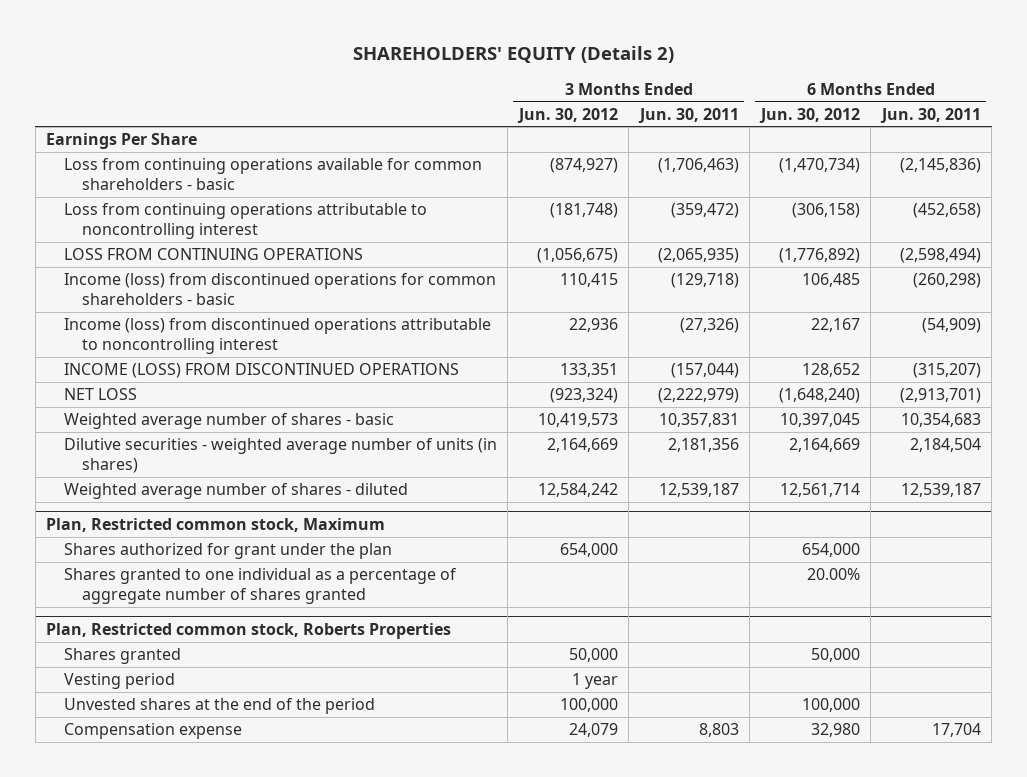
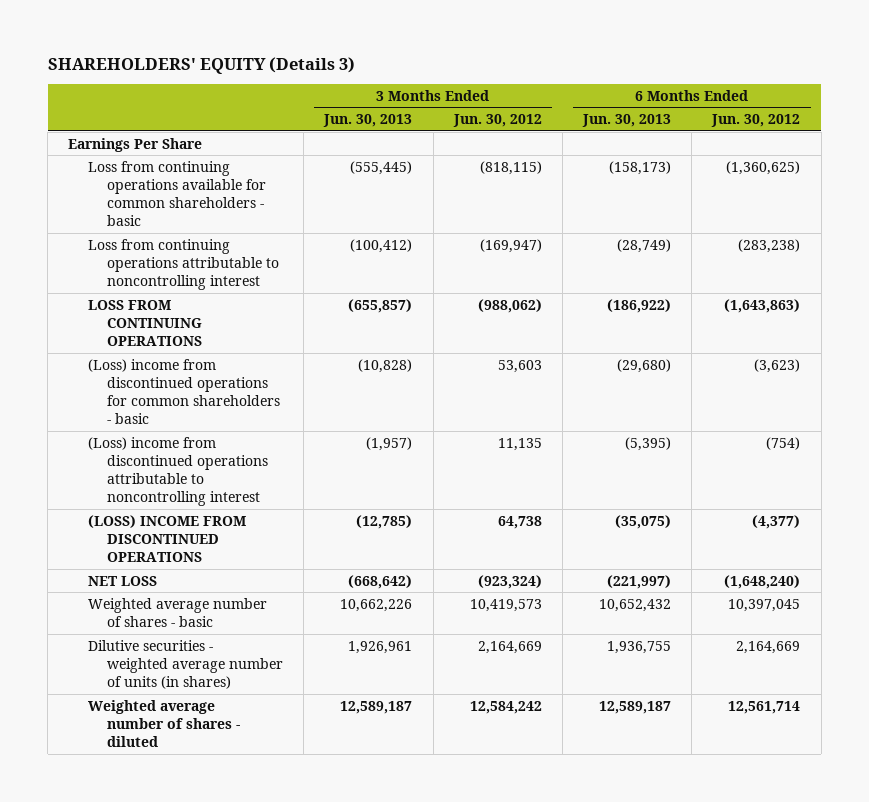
- SHAREHOLDERS' EQUITY (Details 2)
+ SHAREHOLDERS' EQUITY (Details 3)
- | 3 Months Ended Jun. 30, 2012 | 3 Months Ended Jun. 30, 2011 | 6 Months Ended Jun. 30, 2012 | 6 Months Ended Jun. 30, 2011
+ | 3 Months Ended Jun. 30, 2013 | 3 Months Ended Jun. 30, 2012 | 6 Months Ended Jun. 30, 2013 | 6 Months Ended Jun. 30, 2012
- Loss from continuing operations available for common shareholders - basic | (874,927) | (1,706,463) | (1,470,734) | (2,145,836)
- Loss from continuing operations attributable to noncontrolling interest | (181,748) | (359,472) | (306,158) | (452,658)
- LOSS FROM CONTINUING OPERATIONS | (1,056,675) | (2,065,935) | (1,776,892) | (2,598,494)
- Income (loss) from discontinued operations for common shareholders - basic | 110,415 | (129,718) | 106,485 | (260,298)
- Income (loss) from discontinued operations attributable to noncontrolling interest | 22,936 | (27,326) | 22,167 | (54,909)
- INCOME (LOSS) FROM DISCONTINUED OPERATIONS | 133,351 | (157,044) | 128,652 | (315,207)
+ Loss from continuing operations available for common shareholders - basic | (555,445) | (818,115) | (158,173) | (1,360,625)
+ Loss from continuing operations attributable to noncontrolling interest | (100,412) | (169,947) | (28,749) | (283,238)
+ LOSS FROM CONTINUING OPERATIONS | (655,857) | (988,062) | (186,922) | (1,643,863)
+ (Loss) income from discontinued operations for common shareholders - basic | (10,828) | 53,603 | (29,680) | (3,623)
+ (Loss) income from discontinued operations attributable to noncontrolling interest | (1,957) | 11,135 | (5,395) | (754)
+ (LOSS) INCOME FROM DISCONTINUED OPERATIONS | (12,785) | 64,738 | (35,075) | (4,377)
- Plan, Restricted common stock, Maximum
- Shares authorized for grant under the plan | 654,000 | | 654,000 |
- Shares granted to one individual as a percentage of aggregate number of shares granted | | | 20.00% |
- Plan, Restricted common stock, Roberts Properties
- Shares granted | 50,000 | | 50,000 |
- Vesting period | 1 year | | |
- Unvested shares at the end of the period | 100,000 | | 100,000 |
- Compensation expense | 24,079 | 8,803 | 32,980 | 17,704

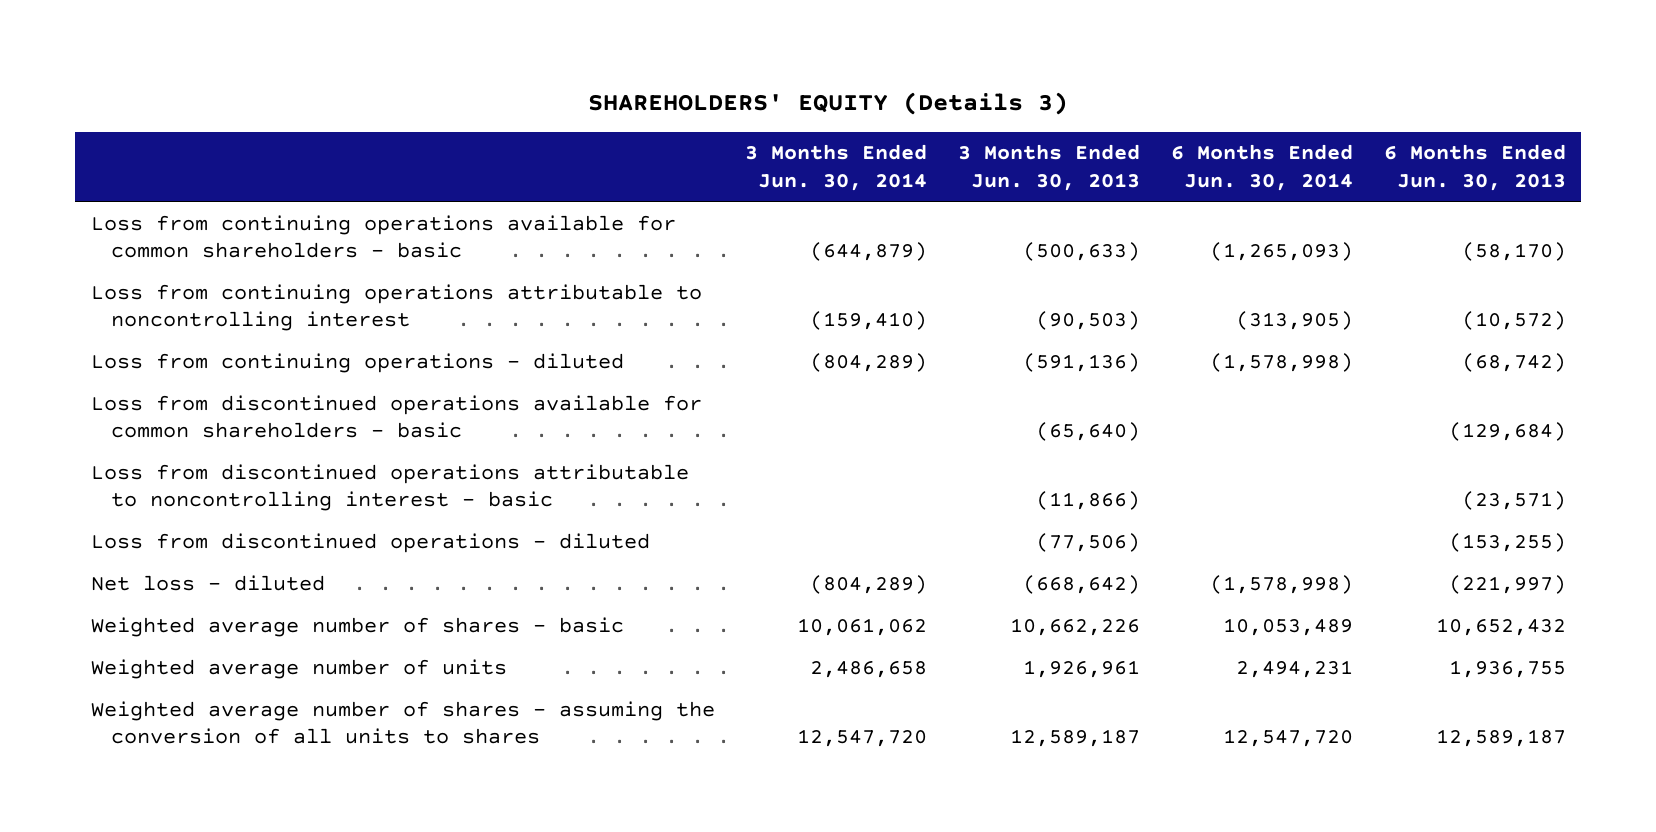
- | 3 Months Ended Jun. 30, 2013 | 3 Months Ended Jun. 30, 2012 | 6 Months Ended Jun. 30, 2013 | 6 Months Ended Jun. 30, 2012
+ | 3 Months Ended Jun. 30, 2014 | 3 Months Ended Jun. 30, 2013 | 6 Months Ended Jun. 30, 2014 | 6 Months Ended Jun. 30, 2013
- Earnings Per Share
- Loss from continuing operations available for common shareholders - basic | (555,445) | (818,115) | (158,173) | (1,360,625)
- Loss from continuing operations attributable to noncontrolling interest | (100,412) | (169,947) | (28,749) | (283,238)
- LOSS FROM CONTINUING OPERATIONS | (655,857) | (988,062) | (186,922) | (1,643,863)
- (Loss) income from discontinued operations for common shareholders - basic | (10,828) | 53,603 | (29,680) | (3,623)
- (Loss) income from discontinued operations attributable to noncontrolling interest | (1,957) | 11,135 | (5,395) | (754)
- (LOSS) INCOME FROM DISCONTINUED OPERATIONS | (12,785) | 64,738 | (35,075) | (4,377)
- NET LOSS | (668,642) | (923,324) | (221,997) | (1,648,240)
+ Loss from continuing operations available for common shareholders - basic | (644,879) | (500,633) | (1,265,093) | (58,170)
+ Loss from continuing operations attributable to noncontrolling interest | (159,410) | (90,503) | (313,905) | (10,572)
+ Loss from continuing operations - diluted | (804,289) | (591,136) | (1,578,998) | (68,742)
+ Loss from discontinued operations available for common shareholders - basic | | (65,640) | | (129,684)
+ Loss from discontinued operations attributable to noncontrolling interest - basic | | (11,866) | | (23,571)
+ Loss from discontinued operations - diluted | | (77,506) | | (153,255)
+ Net loss - diluted | (804,289) | (668,642) | (1,578,998) | (221,997)
- Dilutive securities - weighted average number of units (in shares) | 1,926,961 | 2,164,669 | 1,936,755 | 2,164,669
- Weighted average number of shares - diluted | 12,589,187 | 12,584,242 | 12,589,187 | 12,561,714
+ Weighted average number of units | 2,486,658 | 1,926,961 | 2,494,231 | 1,936,755
+ Weighted average number of shares - assuming the conversion of all units to shares | 12,547,720 | 12,589,187 | 12,547,720 | 12,589,187

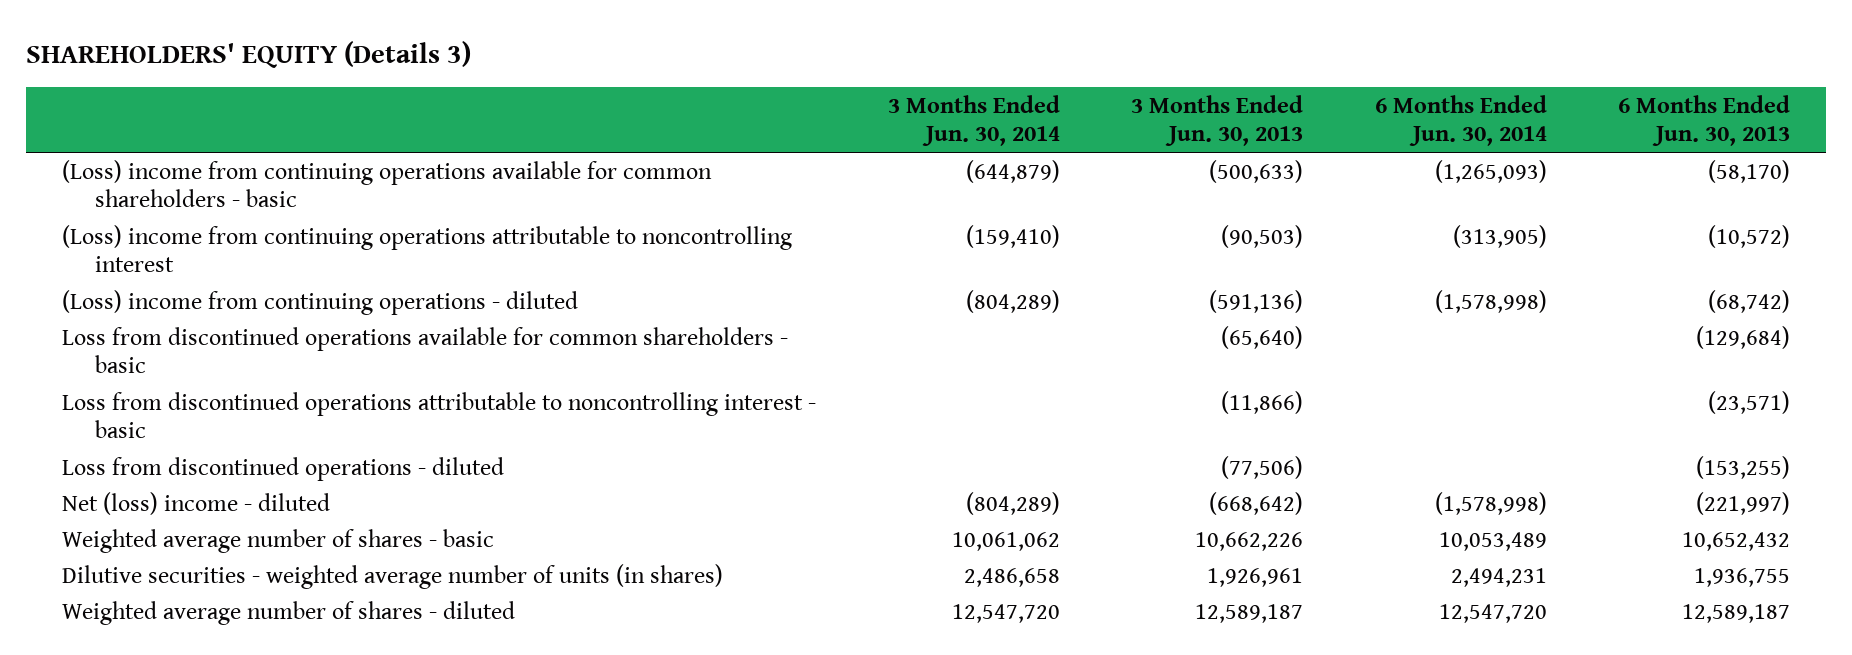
- Loss from continuing operations available for common shareholders - basic | (644,879) | (500,633) | (1,265,093) | (58,170)
- Loss from continuing operations attributable to noncontrolling interest | (159,410) | (90,503) | (313,905) | (10,572)
- Loss from continuing operations - diluted | (804,289) | (591,136) | (1,578,998) | (68,742)
+ (Loss) income from continuing operations available for common shareholders - basic | (644,879) | (500,633) | (1,265,093) | (58,170)
+ (Loss) income from continuing operations attributable to noncontrolling interest | (159,410) | (90,503) | (313,905) | (10,572)
+ (Loss) income from continuing operations - diluted | (804,289) | (591,136) | (1,578,998) | (68,742)
- Net loss - diluted | (804,289) | (668,642) | (1,578,998) | (221,997)
+ Net (loss) income - diluted | (804,289) | (668,642) | (1,578,998) | (221,997)
- Weighted average number of units | 2,486,658 | 1,926,961 | 2,494,231 | 1,936,755
- Weighted average number of shares - assuming the conversion of all units to shares | 12,547,720 | 12,589,187 | 12,547,720 | 12,589,187
+ Dilutive securities - weighted average number of units (in shares) | 2,486,658 | 1,926,961 | 2,494,231 | 1,936,755
+ Weighted average number of shares - diluted | 12,547,720 | 12,589,187 | 12,547,720 | 12,589,187

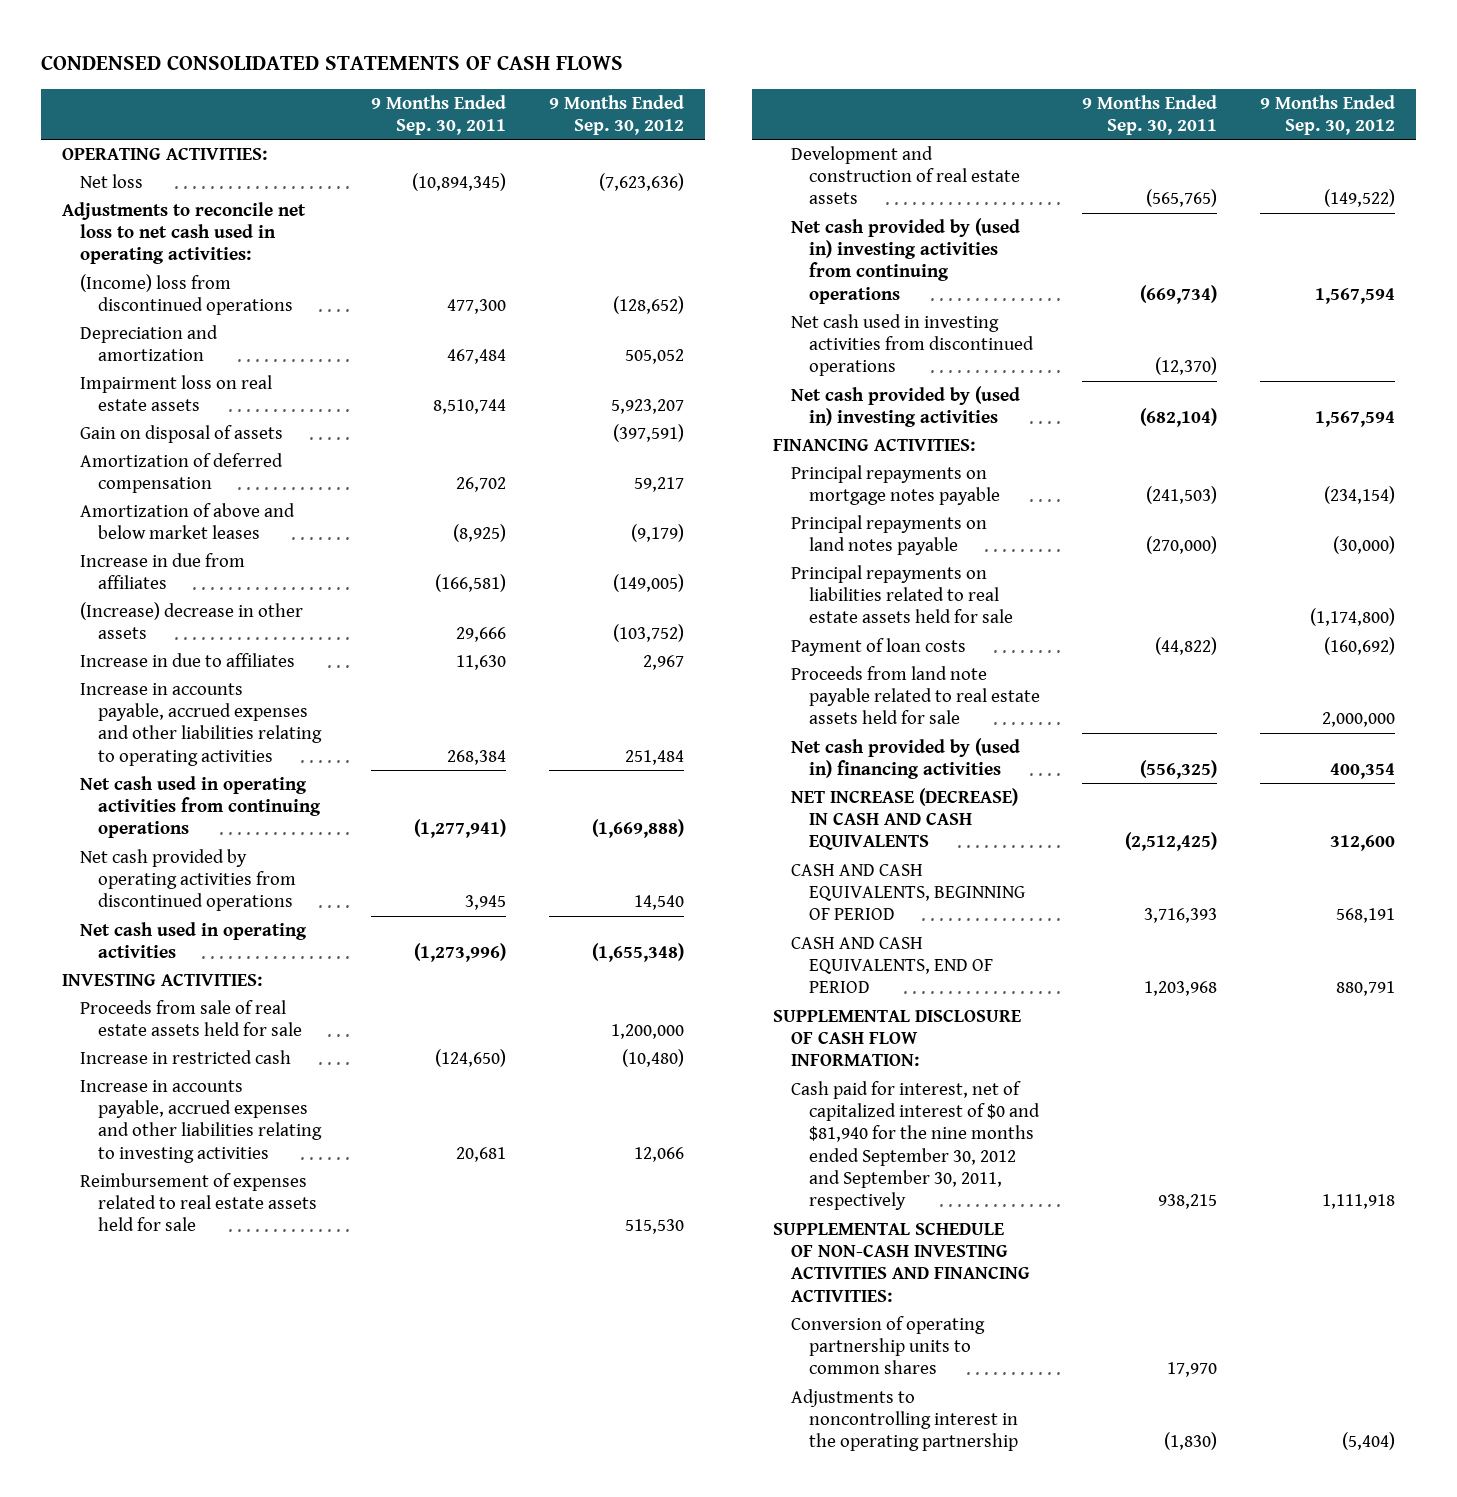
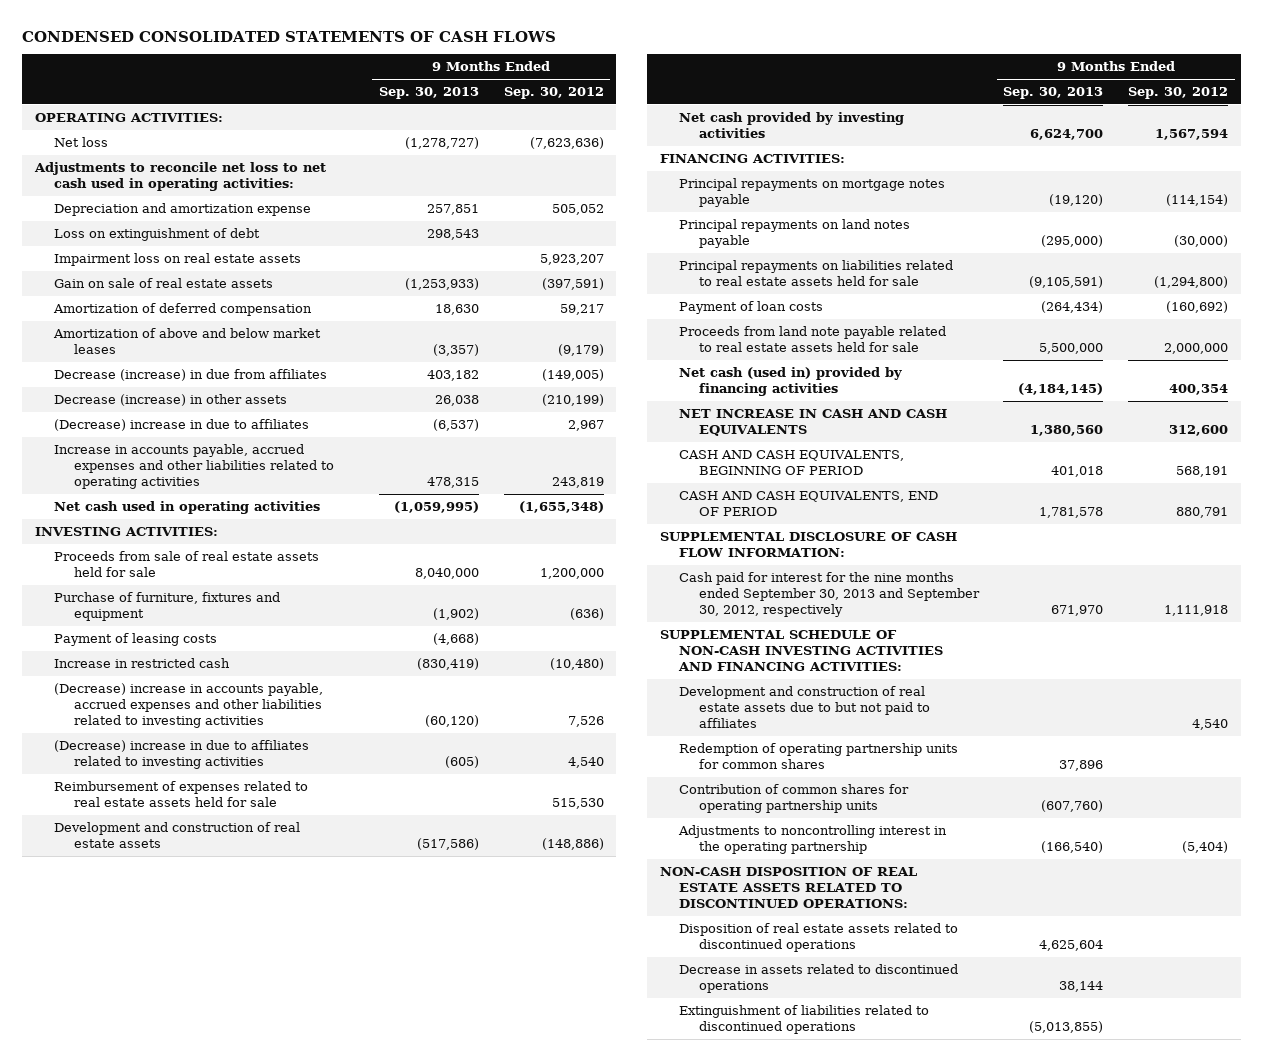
- | 9 Months Ended Sep. 30, 2011 | 9 Months Ended Sep. 30, 2012
+ | 9 Months Ended Sep. 30, 2013 | 9 Months Ended Sep. 30, 2012
- (Income) loss from discontinued operations | 477,300 | (128,652)
- Depreciation and amortization | 467,484 | 505,052
+ Depreciation and amortization expense | 257,851 | 505,052
+ Loss on extinguishment of debt | 298,543 |
- Gain on disposal of assets | | (397,591)
+ Gain on sale of real estate assets | (1,253,933) | (397,591)
- Increase in due from affiliates | (166,581) | (149,005)
- (Increase) decrease in other assets | 29,666 | (103,752)
- Increase in due to affiliates | 11,630 | 2,967
- Increase in accounts payable, accrued expenses and other liabilities relating to operating activities | 268,384 | 251,484
- Net cash used in operating activities from continuing operations | (1,277,941) | (1,669,888)
- Net cash provided by operating activities from discontinued operations | 3,945 | 14,540
+ Decrease (increase) in due from affiliates | 403,182 | (149,005)
+ Decrease (increase) in other assets | 26,038 | (210,199)
+ (Decrease) increase in due to affiliates | (6,537) | 2,967
+ Increase in accounts payable, accrued expenses and other liabilities related to operating activities | 478,315 | 243,819
+ Purchase of furniture, fixtures and equipment | (1,902) | (636)
+ Payment of leasing costs | (4,668) |
- Increase in accounts payable, accrued expenses and other liabilities relating to investing activities | 20,681 | 12,066
+ (Decrease) increase in accounts payable, accrued expenses and other liabilities related to investing activities | (60,120) | 7,526
+ (Decrease) increase in due to affiliates related to investing activities | (605) | 4,540
- Development and construction of real estate assets | (565,765) | (149,522)
- Net cash provided by (used in) investing activities from continuing operations | (669,734) | 1,567,594
- Net cash used in investing activities from discontinued operations | (12,370) |
- Net cash provided by (used in) investing activities | (682,104) | 1,567,594
+ Development and construction of real estate assets | (517,586) | (148,886)
+ Net cash provided by investing activities | 6,624,700 | 1,567,594
- Principal repayments on mortgage notes payable | (241,503) | (234,154)
+ Principal repayments on mortgage notes payable | (19,120) | (114,154)
- Principal repayments on liabilities related to real estate assets held for sale | | (1,174,800)
+ Principal repayments on liabilities related to real estate assets held for sale | (9,105,591) | (1,294,800)
- Net cash provided by (used in) financing activities | (556,325) | 400,354
- NET INCREASE (DECREASE) IN CASH AND CASH EQUIVALENTS | (2,512,425) | 312,600
+ Net cash (used in) provided by financing activities | (4,184,145) | 400,354
+ NET INCREASE IN CASH AND CASH EQUIVALENTS | 1,380,560 | 312,600
- Cash paid for interest, net of capitalized interest of $0 and $81,940 for the nine months ended September 30, 2012 and September 30, 2011, respectively | 938,215 | 1,111,918
+ Cash paid for interest for the nine months ended September 30, 2013 and September 30, 2012, respectively | 671,970 | 1,111,918
- Conversion of operating partnership units to common shares | 17,970 |
+ Development and construction of real estate assets due to but not paid to affiliates | | 4,540
+ Redemption of operating partnership units for common shares | 37,896 |
+ Contribution of common shares for operating partnership units | (607,760) |
+ NON-CASH DISPOSITION OF REAL ESTATE ASSETS RELATED TO DISCONTINUED OPERATIONS:
+ Disposition of real estate assets related to discontinued operations | 4,625,604 |
+ Decrease in assets related to discontinued operations | 38,144 |
+ Extinguishment of liabilities related to discontinued operations | (5,013,855) |

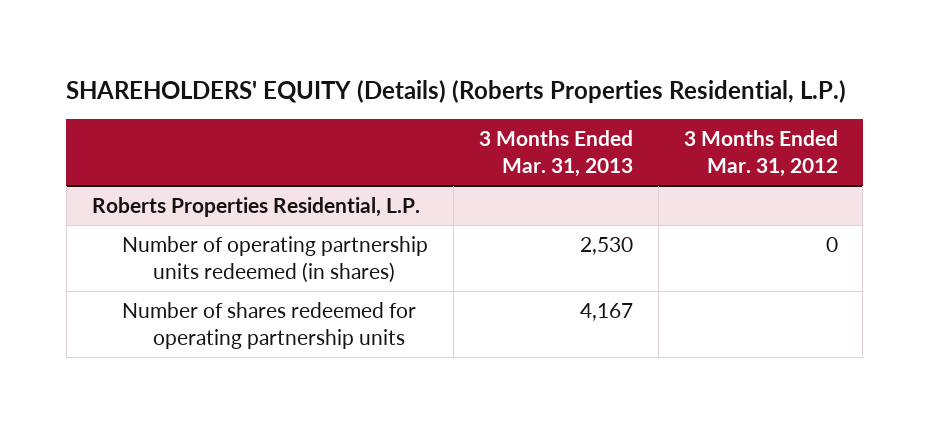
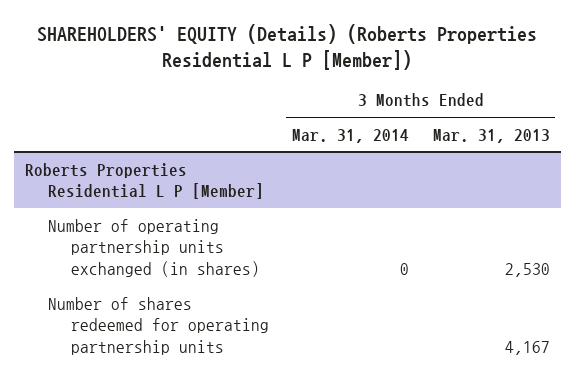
- SHAREHOLDERS' EQUITY (Details) (Roberts Properties Residential, L.P.)
+ SHAREHOLDERS' EQUITY (Details) (Roberts Properties Residential L P [Member])
- | 3 Months Ended Mar. 31, 2013 | 3 Months Ended Mar. 31, 2012
+ | 3 Months Ended Mar. 31, 2014 | 3 Months Ended Mar. 31, 2013
- Roberts Properties Residential, L.P.
- Number of operating partnership units redeemed (in shares) | 2,530 | 0
+ Roberts Properties Residential L P [Member]
+ Number of operating partnership units exchanged (in shares) | 0 | 2,530

